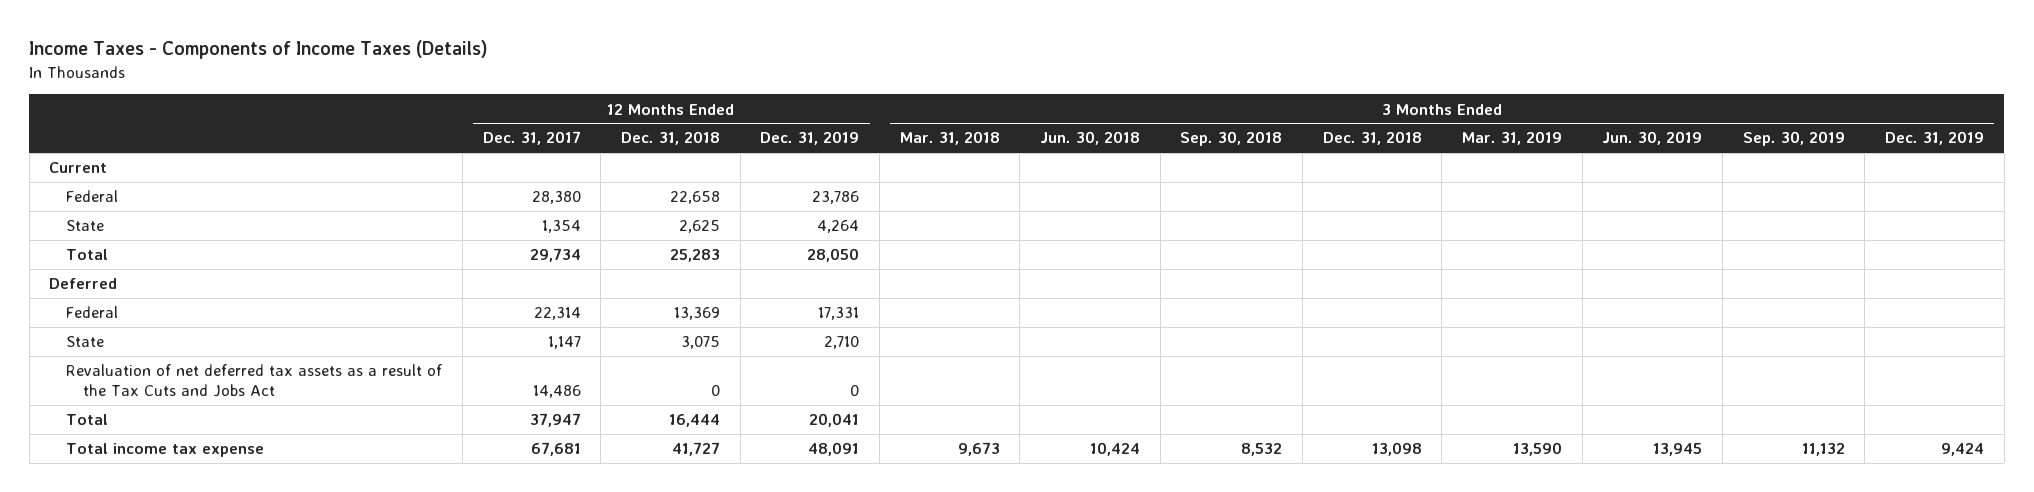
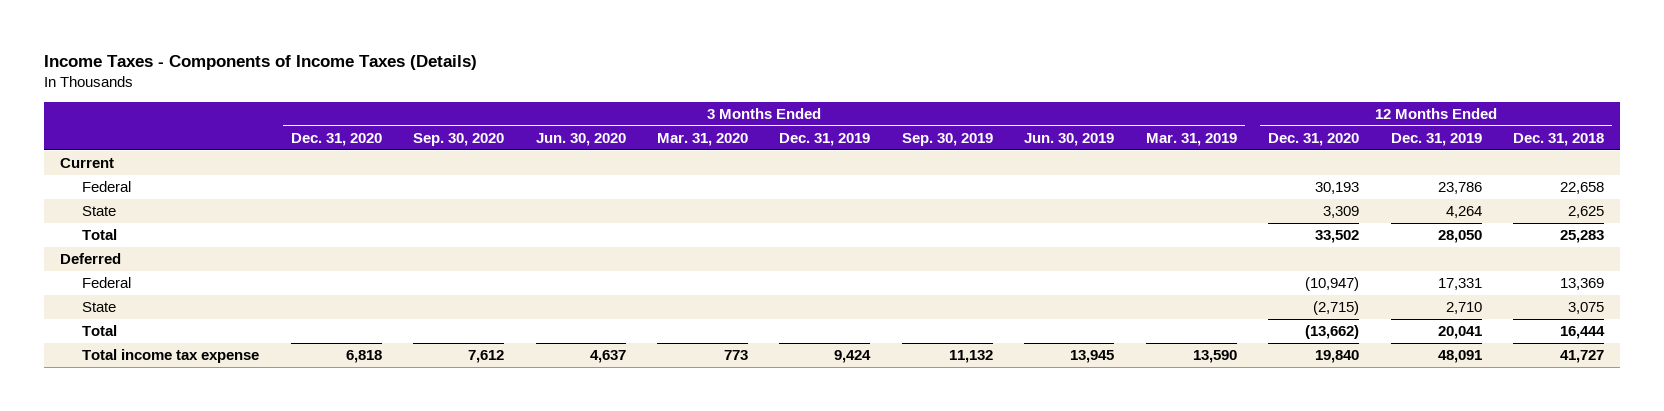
- | 12 Months Ended Dec. 31, 2017 | 12 Months Ended Dec. 31, 2018 | 12 Months Ended Dec. 31, 2019 | 3 Months Ended Mar. 31, 2018 | 3 Months Ended Jun. 30, 2018 | 3 Months Ended Sep. 30, 2018 | 3 Months Ended Dec. 31, 2018 | 3 Months Ended Mar. 31, 2019 | 3 Months Ended Jun. 30, 2019 | 3 Months Ended Sep. 30, 2019 | 3 Months Ended Dec. 31, 2019
+ | 3 Months Ended Dec. 31, 2020 | 3 Months Ended Sep. 30, 2020 | 3 Months Ended Jun. 30, 2020 | 3 Months Ended Mar. 31, 2020 | 3 Months Ended Dec. 31, 2019 | 3 Months Ended Sep. 30, 2019 | 3 Months Ended Jun. 30, 2019 | 3 Months Ended Mar. 31, 2019 | 12 Months Ended Dec. 31, 2020 | 12 Months Ended Dec. 31, 2019 | 12 Months Ended Dec. 31, 2018
- Revaluation of net deferred tax assets as a result of the Tax Cuts and Jobs Act | 14,486 | 0 | 0 | | | | | | | |

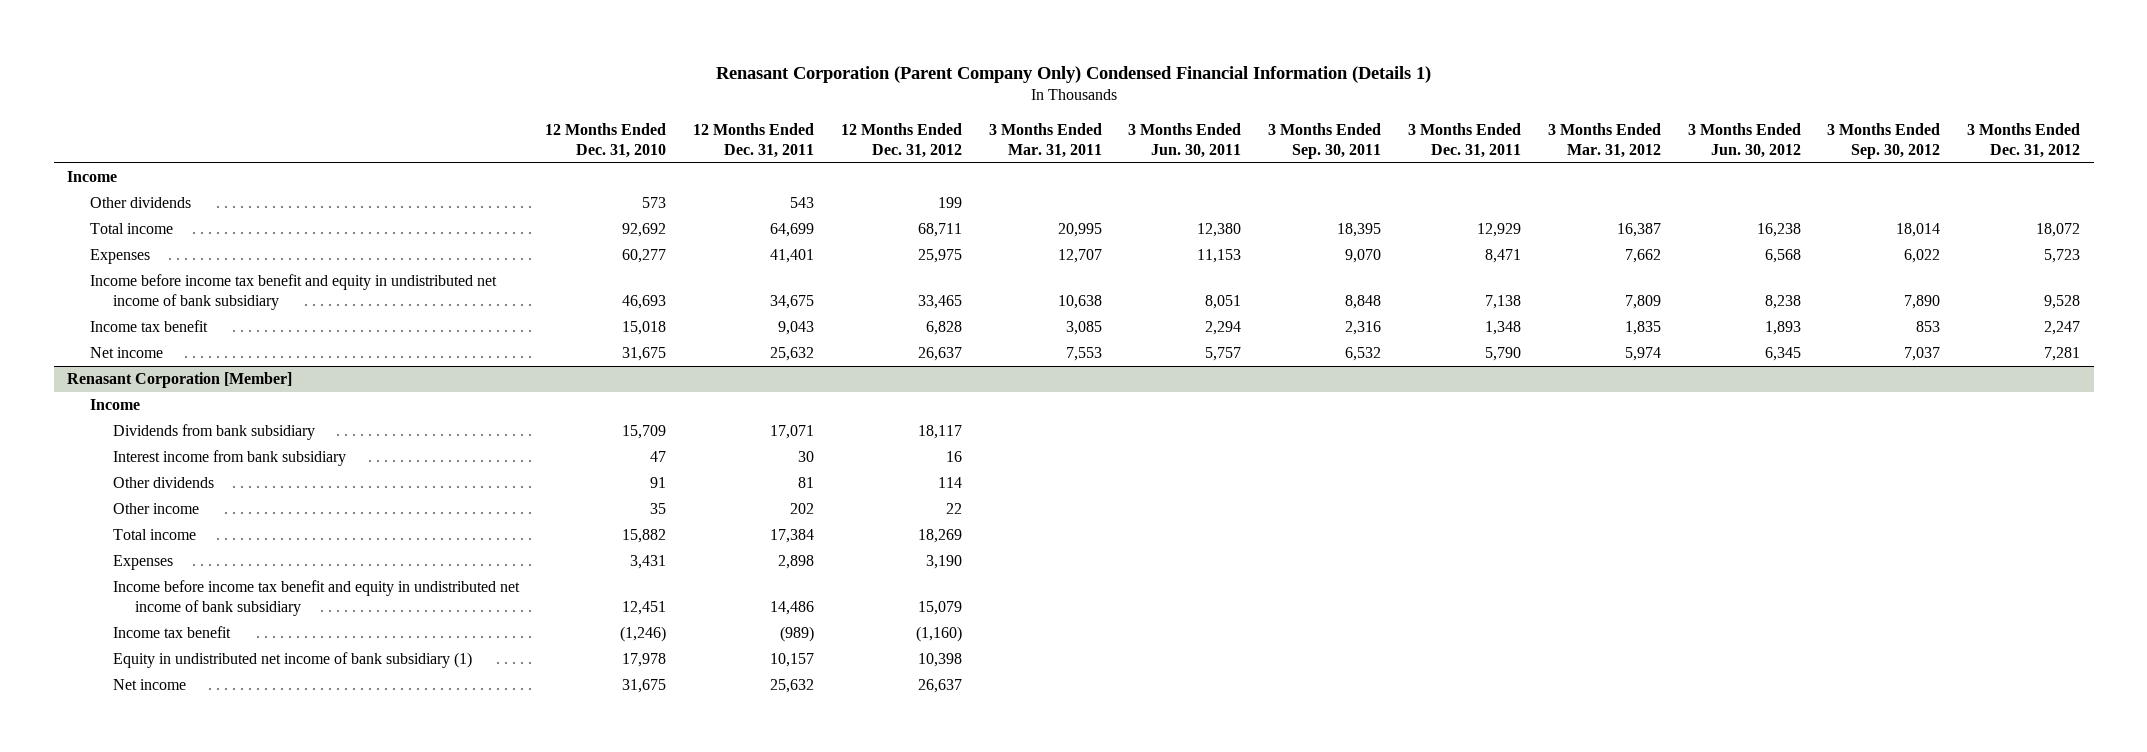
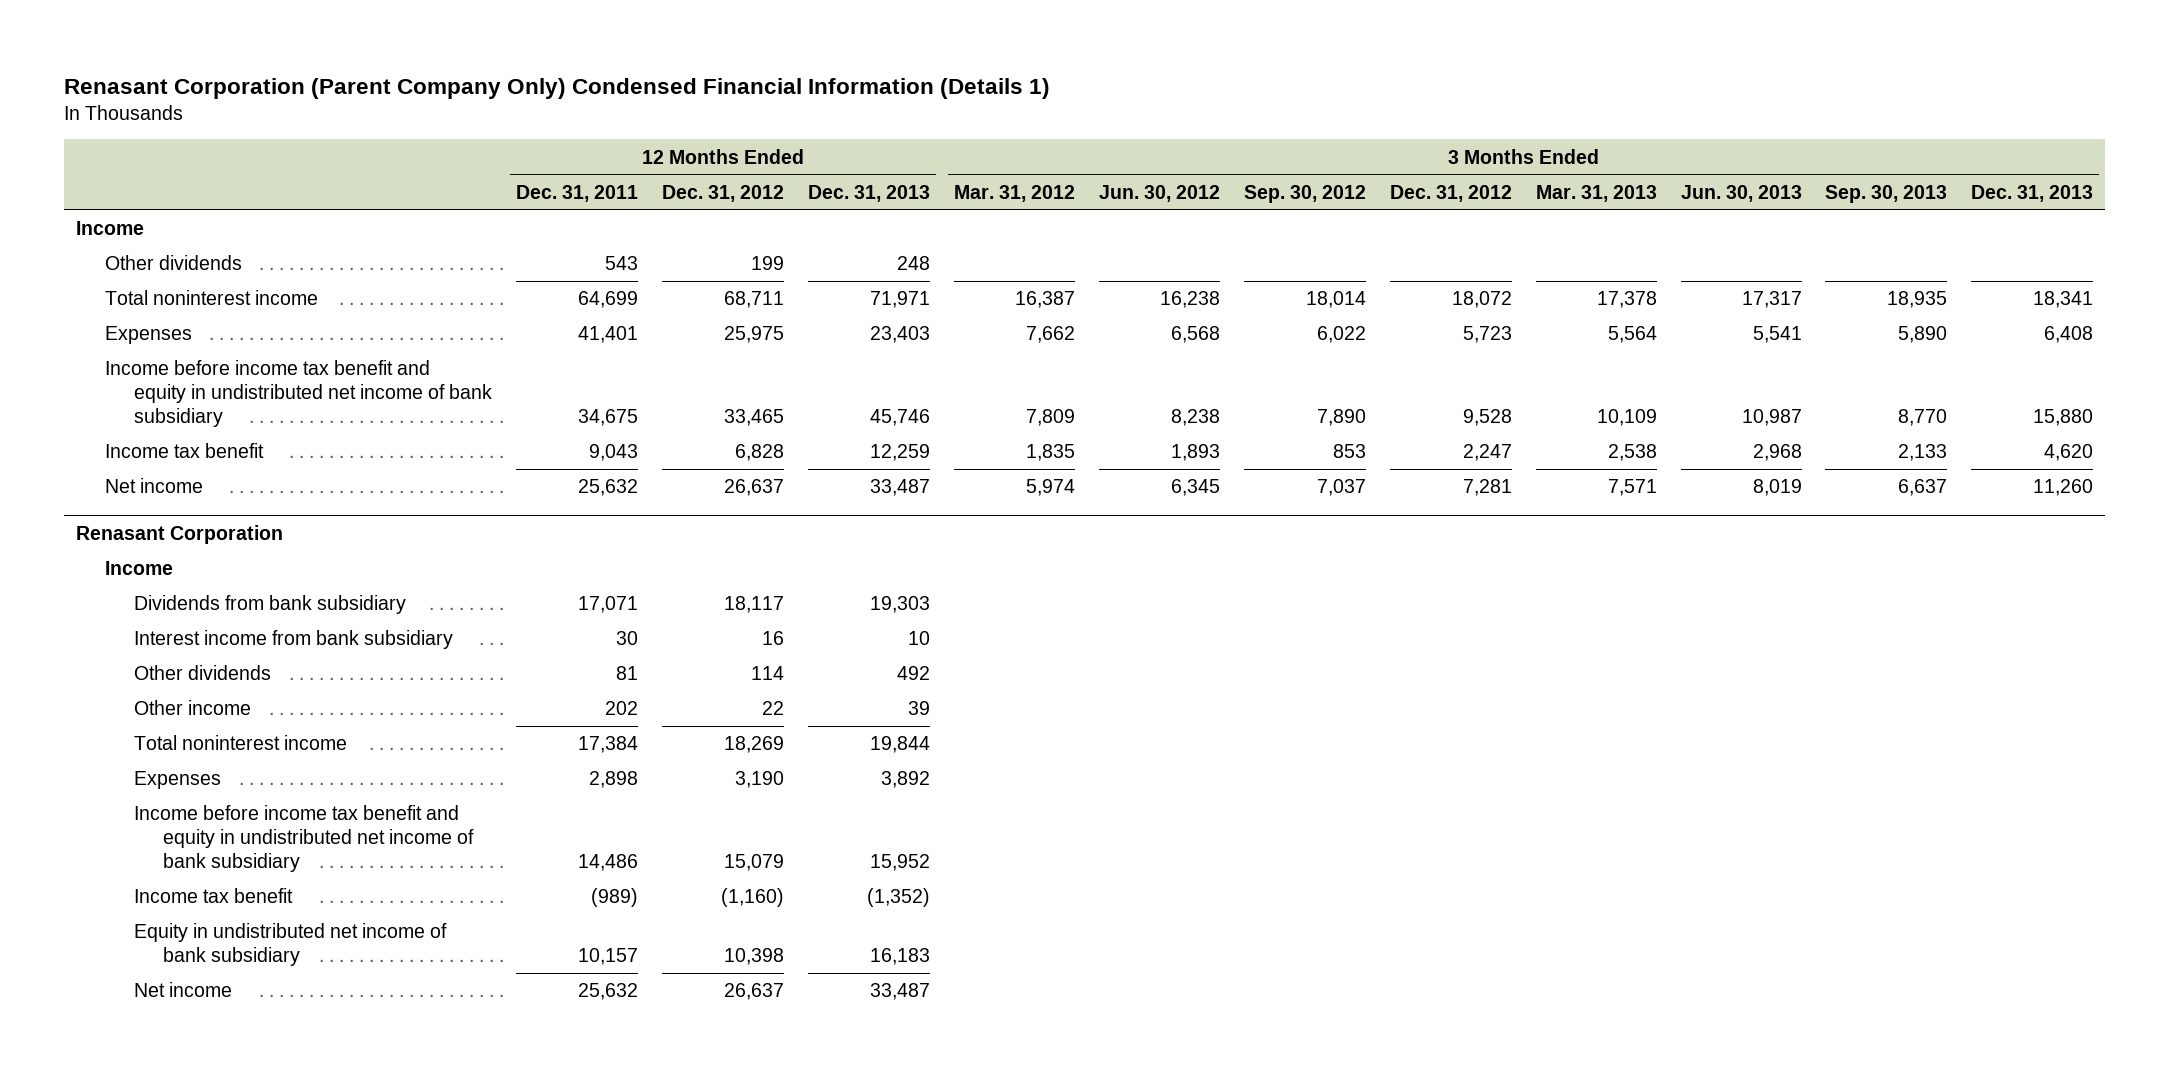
- | 12 Months Ended Dec. 31, 2010 | 12 Months Ended Dec. 31, 2011 | 12 Months Ended Dec. 31, 2012 | 3 Months Ended Mar. 31, 2011 | 3 Months Ended Jun. 30, 2011 | 3 Months Ended Sep. 30, 2011 | 3 Months Ended Dec. 31, 2011 | 3 Months Ended Mar. 31, 2012 | 3 Months Ended Jun. 30, 2012 | 3 Months Ended Sep. 30, 2012 | 3 Months Ended Dec. 31, 2012
+ | 12 Months Ended Dec. 31, 2011 | 12 Months Ended Dec. 31, 2012 | 12 Months Ended Dec. 31, 2013 | 3 Months Ended Mar. 31, 2012 | 3 Months Ended Jun. 30, 2012 | 3 Months Ended Sep. 30, 2012 | 3 Months Ended Dec. 31, 2012 | 3 Months Ended Mar. 31, 2013 | 3 Months Ended Jun. 30, 2013 | 3 Months Ended Sep. 30, 2013 | 3 Months Ended Dec. 31, 2013
- Total income | 92,692 | 64,699 | 68,711 | 20,995 | 12,380 | 18,395 | 12,929 | 16,387 | 16,238 | 18,014 | 18,072
+ Total noninterest income | 64,699 | 68,711 | 71,971 | 16,387 | 16,238 | 18,014 | 18,072 | 17,378 | 17,317 | 18,935 | 18,341
- Renasant Corporation [Member]
+ Renasant Corporation
- Total income | 15,882 | 17,384 | 18,269 | | | | | | | |
+ Total noninterest income | 17,384 | 18,269 | 19,844 | | | | | | | |
- Equity in undistributed net income of bank subsidiary (1) | 17,978 | 10,157 | 10,398 | | | | | | | |
+ Equity in undistributed net income of bank subsidiary | 10,157 | 10,398 | 16,183 | | | | | | | |

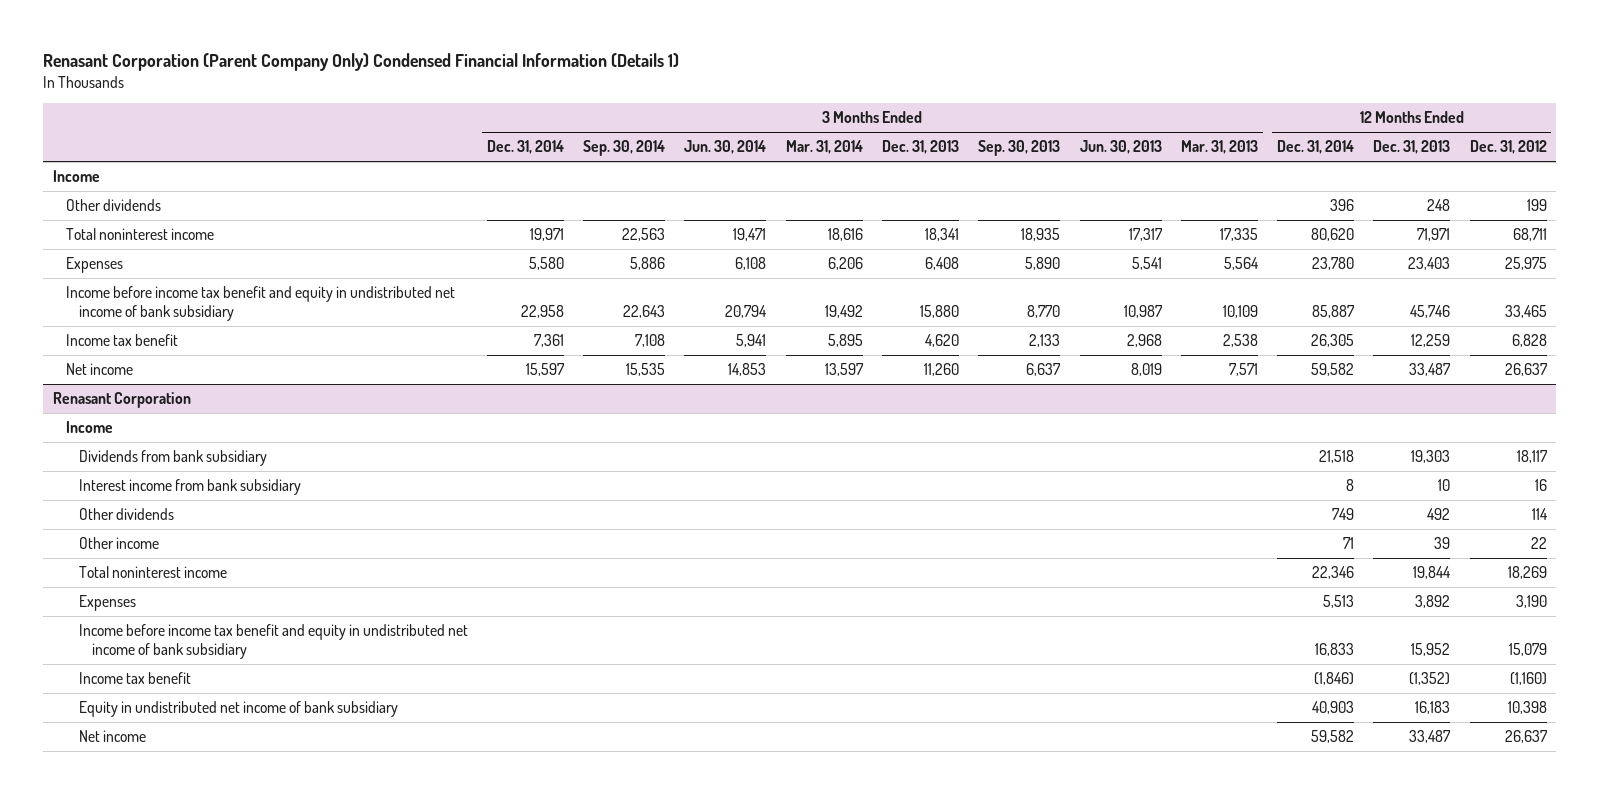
- | 12 Months Ended Dec. 31, 2011 | 12 Months Ended Dec. 31, 2012 | 12 Months Ended Dec. 31, 2013 | 3 Months Ended Mar. 31, 2012 | 3 Months Ended Jun. 30, 2012 | 3 Months Ended Sep. 30, 2012 | 3 Months Ended Dec. 31, 2012 | 3 Months Ended Mar. 31, 2013 | 3 Months Ended Jun. 30, 2013 | 3 Months Ended Sep. 30, 2013 | 3 Months Ended Dec. 31, 2013
+ | 3 Months Ended Dec. 31, 2014 | 3 Months Ended Sep. 30, 2014 | 3 Months Ended Jun. 30, 2014 | 3 Months Ended Mar. 31, 2014 | 3 Months Ended Dec. 31, 2013 | 3 Months Ended Sep. 30, 2013 | 3 Months Ended Jun. 30, 2013 | 3 Months Ended Mar. 31, 2013 | 12 Months Ended Dec. 31, 2014 | 12 Months Ended Dec. 31, 2013 | 12 Months Ended Dec. 31, 2012
- Total noninterest income | 64,699 | 68,711 | 71,971 | 16,387 | 16,238 | 18,014 | 18,072 | 17,378 | 17,317 | 18,935 | 18,341
+ Total noninterest income | 19,971 | 22,563 | 19,471 | 18,616 | 18,341 | 18,935 | 17,317 | 17,335 | 80,620 | 71,971 | 68,711

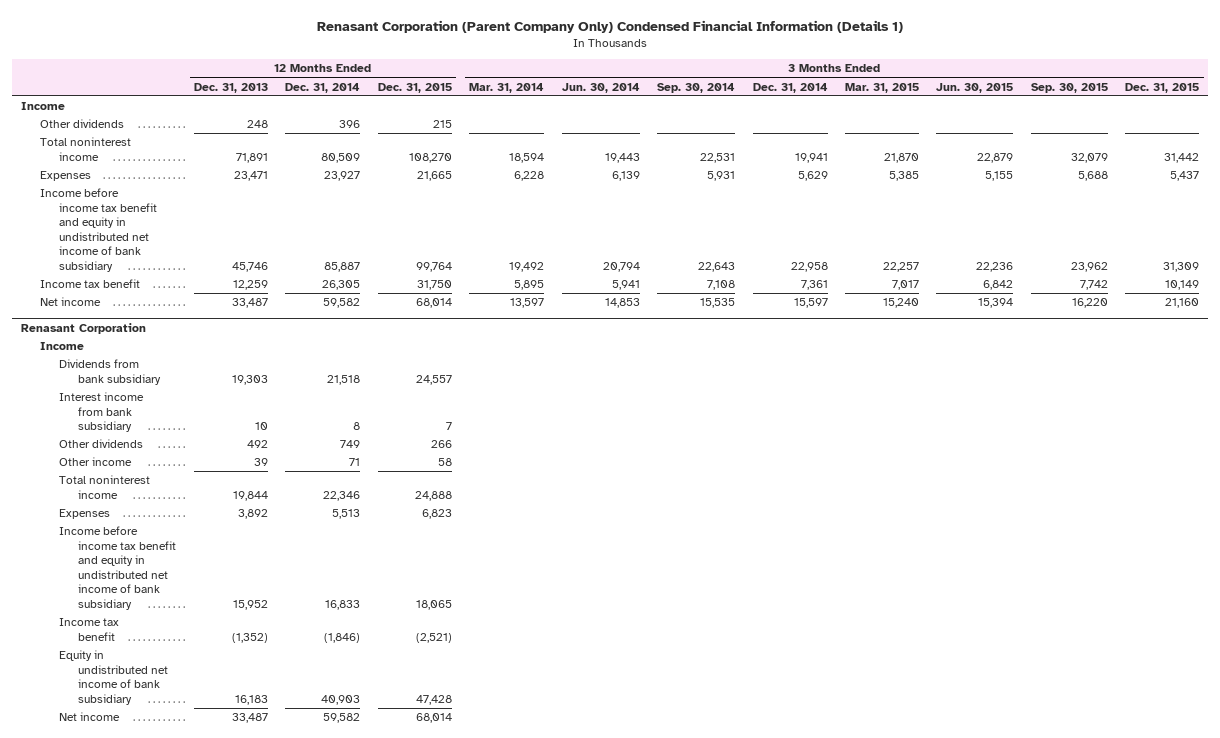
- | 3 Months Ended Dec. 31, 2014 | 3 Months Ended Sep. 30, 2014 | 3 Months Ended Jun. 30, 2014 | 3 Months Ended Mar. 31, 2014 | 3 Months Ended Dec. 31, 2013 | 3 Months Ended Sep. 30, 2013 | 3 Months Ended Jun. 30, 2013 | 3 Months Ended Mar. 31, 2013 | 12 Months Ended Dec. 31, 2014 | 12 Months Ended Dec. 31, 2013 | 12 Months Ended Dec. 31, 2012
+ | 12 Months Ended Dec. 31, 2013 | 12 Months Ended Dec. 31, 2014 | 12 Months Ended Dec. 31, 2015 | 3 Months Ended Mar. 31, 2014 | 3 Months Ended Jun. 30, 2014 | 3 Months Ended Sep. 30, 2014 | 3 Months Ended Dec. 31, 2014 | 3 Months Ended Mar. 31, 2015 | 3 Months Ended Jun. 30, 2015 | 3 Months Ended Sep. 30, 2015 | 3 Months Ended Dec. 31, 2015
- Total noninterest income | 19,971 | 22,563 | 19,471 | 18,616 | 18,341 | 18,935 | 17,317 | 17,335 | 80,620 | 71,971 | 68,711
- Expenses | 5,580 | 5,886 | 6,108 | 6,206 | 6,408 | 5,890 | 5,541 | 5,564 | 23,780 | 23,403 | 25,975
+ Total noninterest income | 71,891 | 80,509 | 108,270 | 18,594 | 19,443 | 22,531 | 19,941 | 21,870 | 22,879 | 32,079 | 31,442
+ Expenses | 23,471 | 23,927 | 21,665 | 6,228 | 6,139 | 5,931 | 5,629 | 5,385 | 5,155 | 5,688 | 5,437

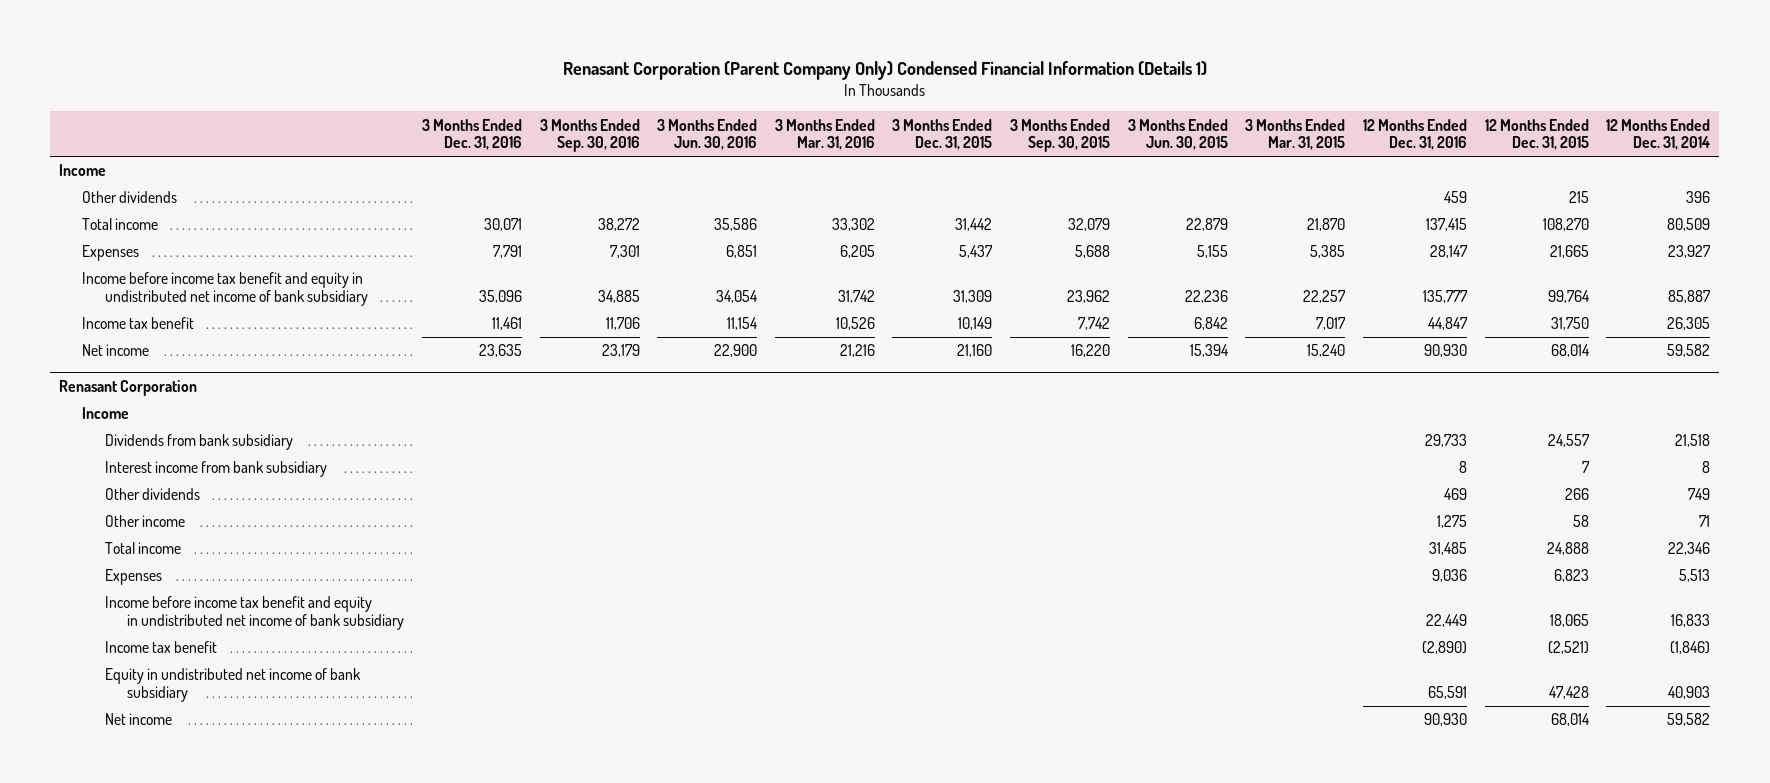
- | 12 Months Ended Dec. 31, 2013 | 12 Months Ended Dec. 31, 2014 | 12 Months Ended Dec. 31, 2015 | 3 Months Ended Mar. 31, 2014 | 3 Months Ended Jun. 30, 2014 | 3 Months Ended Sep. 30, 2014 | 3 Months Ended Dec. 31, 2014 | 3 Months Ended Mar. 31, 2015 | 3 Months Ended Jun. 30, 2015 | 3 Months Ended Sep. 30, 2015 | 3 Months Ended Dec. 31, 2015
+ | 3 Months Ended Dec. 31, 2016 | 3 Months Ended Sep. 30, 2016 | 3 Months Ended Jun. 30, 2016 | 3 Months Ended Mar. 31, 2016 | 3 Months Ended Dec. 31, 2015 | 3 Months Ended Sep. 30, 2015 | 3 Months Ended Jun. 30, 2015 | 3 Months Ended Mar. 31, 2015 | 12 Months Ended Dec. 31, 2016 | 12 Months Ended Dec. 31, 2015 | 12 Months Ended Dec. 31, 2014
- Total noninterest income | 71,891 | 80,509 | 108,270 | 18,594 | 19,443 | 22,531 | 19,941 | 21,870 | 22,879 | 32,079 | 31,442
+ Total income | 30,071 | 38,272 | 35,586 | 33,302 | 31,442 | 32,079 | 22,879 | 21,870 | 137,415 | 108,270 | 80,509
@ Renasant Corporation
- Total noninterest income | 19,844 | 22,346 | 24,888 | | | | | | | |
+ Total income | | | | | | | | | 31,485 | 24,888 | 22,346

